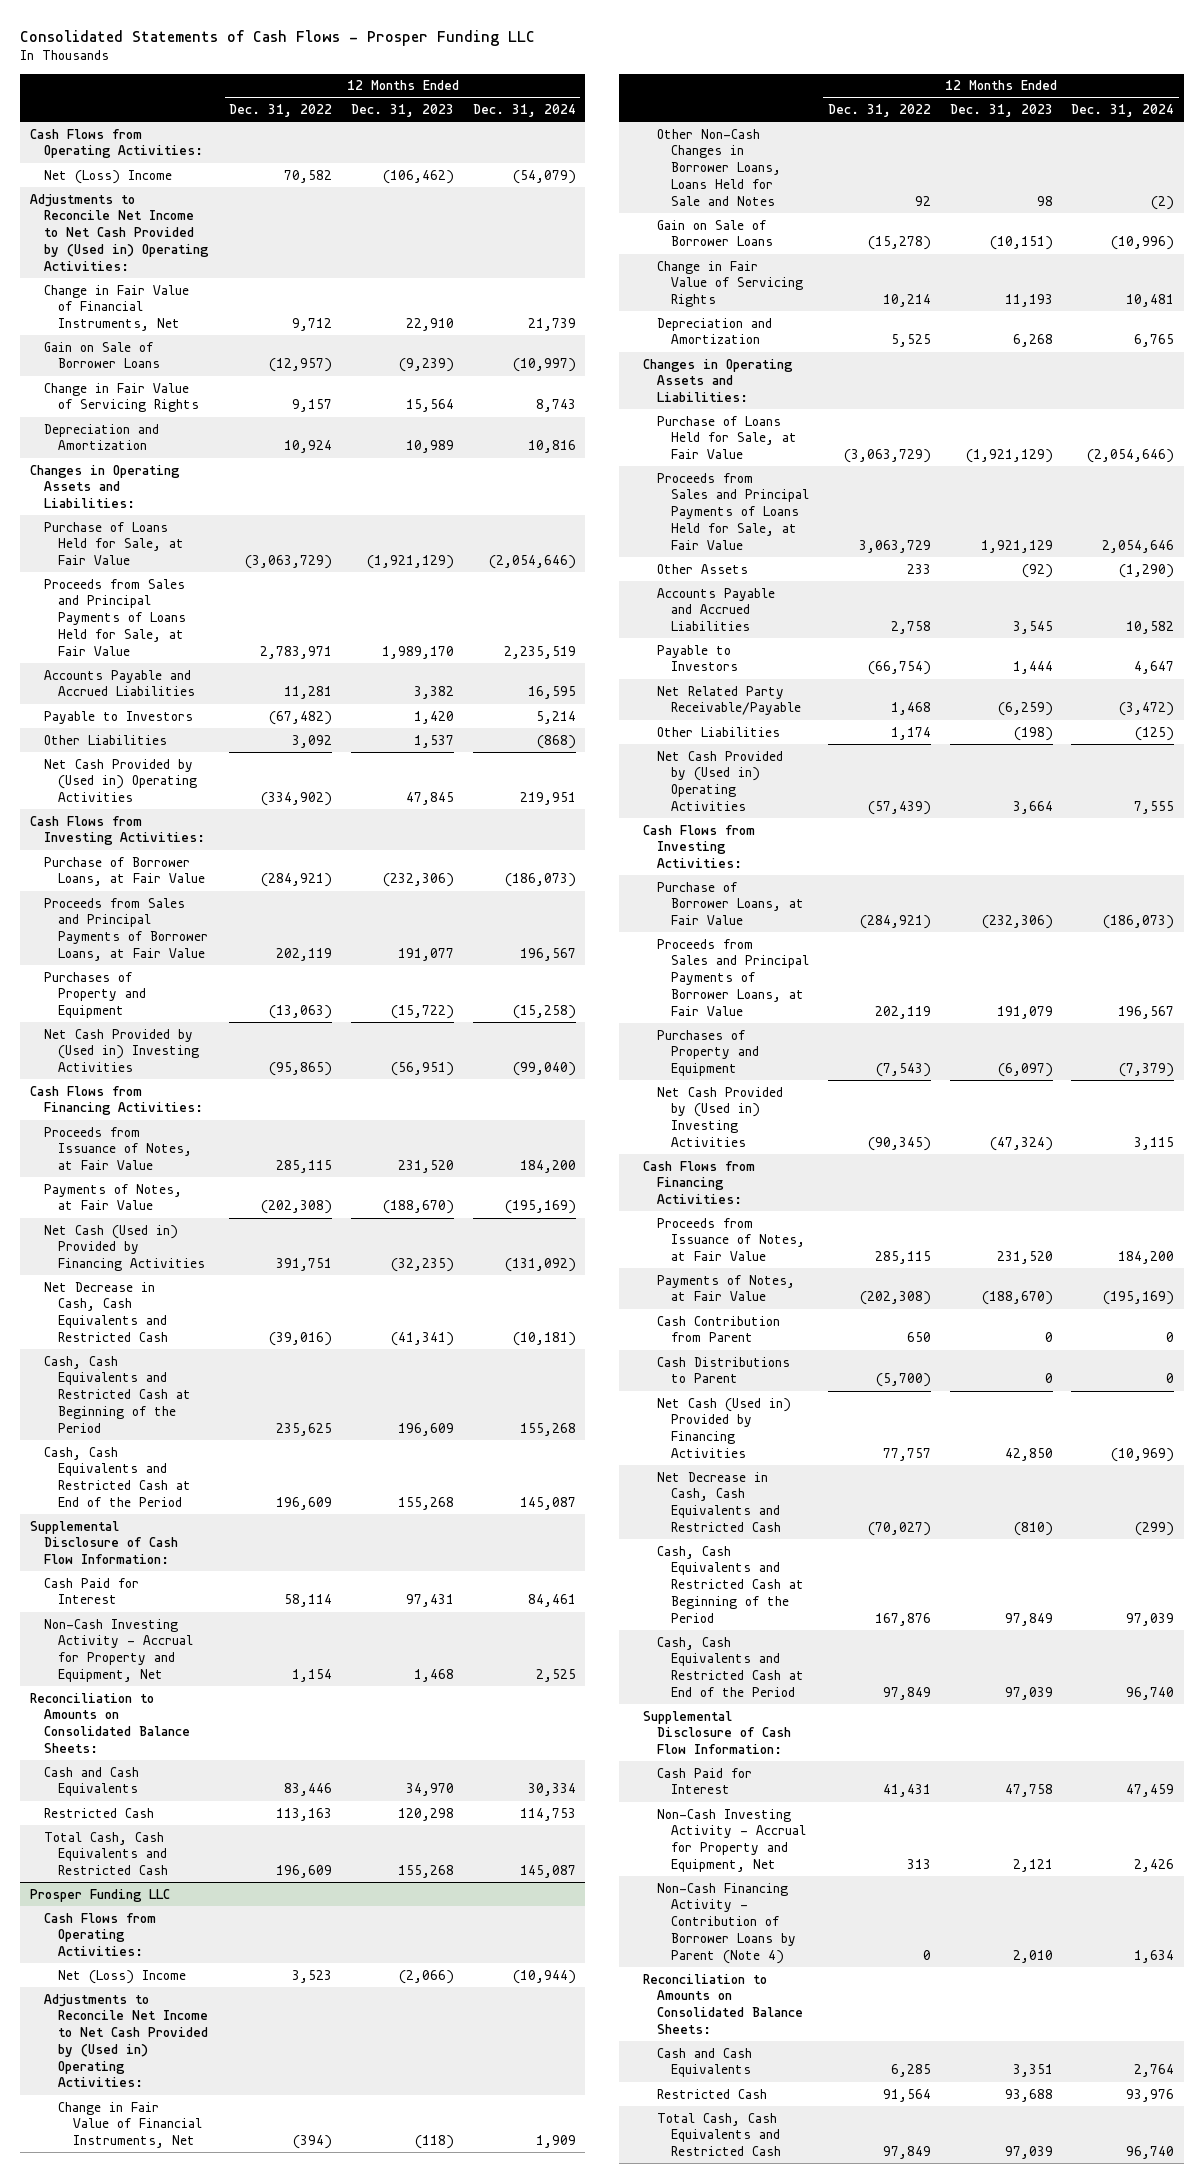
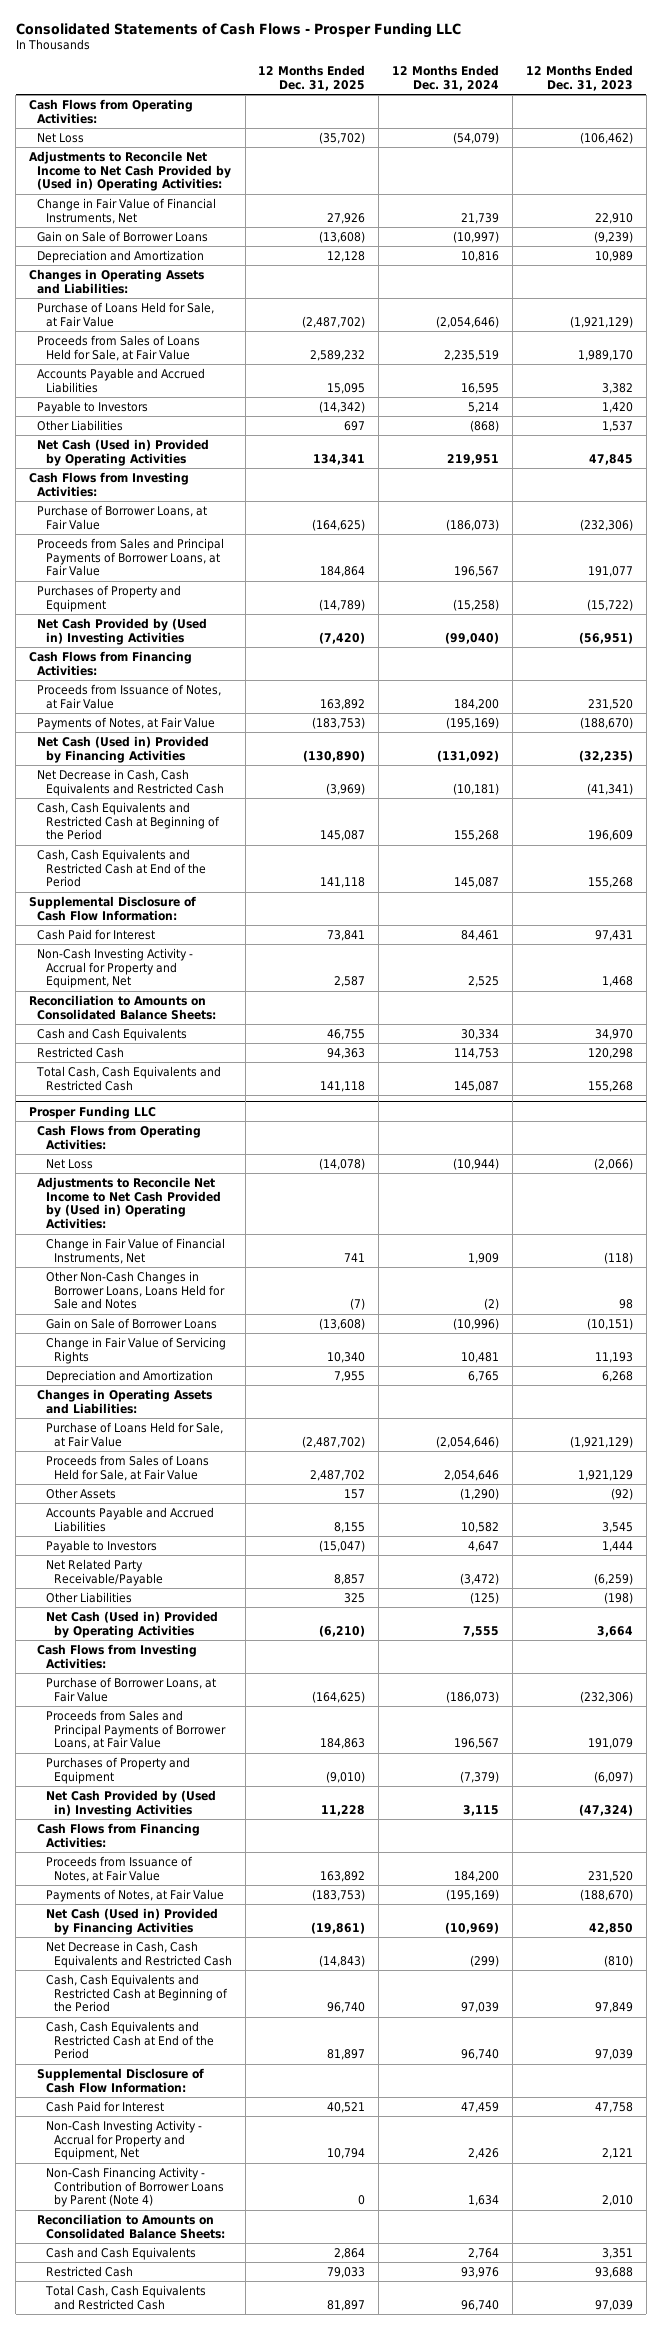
- | 12 Months Ended Dec. 31, 2022 | 12 Months Ended Dec. 31, 2023 | 12 Months Ended Dec. 31, 2024
+ | 12 Months Ended Dec. 31, 2025 | 12 Months Ended Dec. 31, 2024 | 12 Months Ended Dec. 31, 2023
- Net (Loss) Income | 70,582 | (106,462) | (54,079)
+ Net Loss | (35,702) | (54,079) | (106,462)
- Change in Fair Value of Servicing Rights | 9,157 | 15,564 | 8,743
- Proceeds from Sales and Principal Payments of Loans Held for Sale, at Fair Value | 2,783,971 | 1,989,170 | 2,235,519
+ Proceeds from Sales of Loans Held for Sale, at Fair Value | 2,589,232 | 2,235,519 | 1,989,170
- Net Cash Provided by (Used in) Operating Activities | (334,902) | 47,845 | 219,951
+ Net Cash (Used in) Provided by Operating Activities | 134,341 | 219,951 | 47,845
@ Prosper Funding LLC
- Net (Loss) Income | 3,523 | (2,066) | (10,944)
+ Net Loss | (14,078) | (10,944) | (2,066)
- Proceeds from Sales and Principal Payments of Loans Held for Sale, at Fair Value | 3,063,729 | 1,921,129 | 2,054,646
+ Proceeds from Sales of Loans Held for Sale, at Fair Value | 2,487,702 | 2,054,646 | 1,921,129
- Net Cash Provided by (Used in) Operating Activities | (57,439) | 3,664 | 7,555
+ Net Cash (Used in) Provided by Operating Activities | (6,210) | 7,555 | 3,664
- Cash Contribution from Parent | 650 | 0 | 0
- Cash Distributions to Parent | (5,700) | 0 | 0

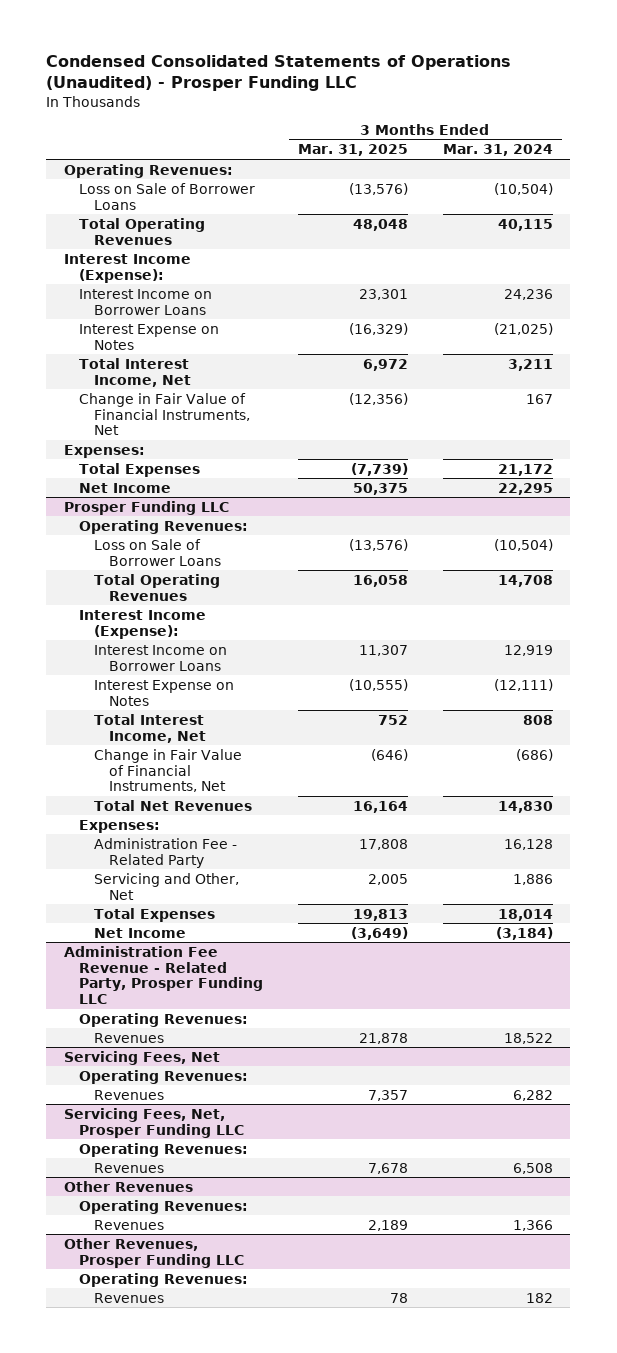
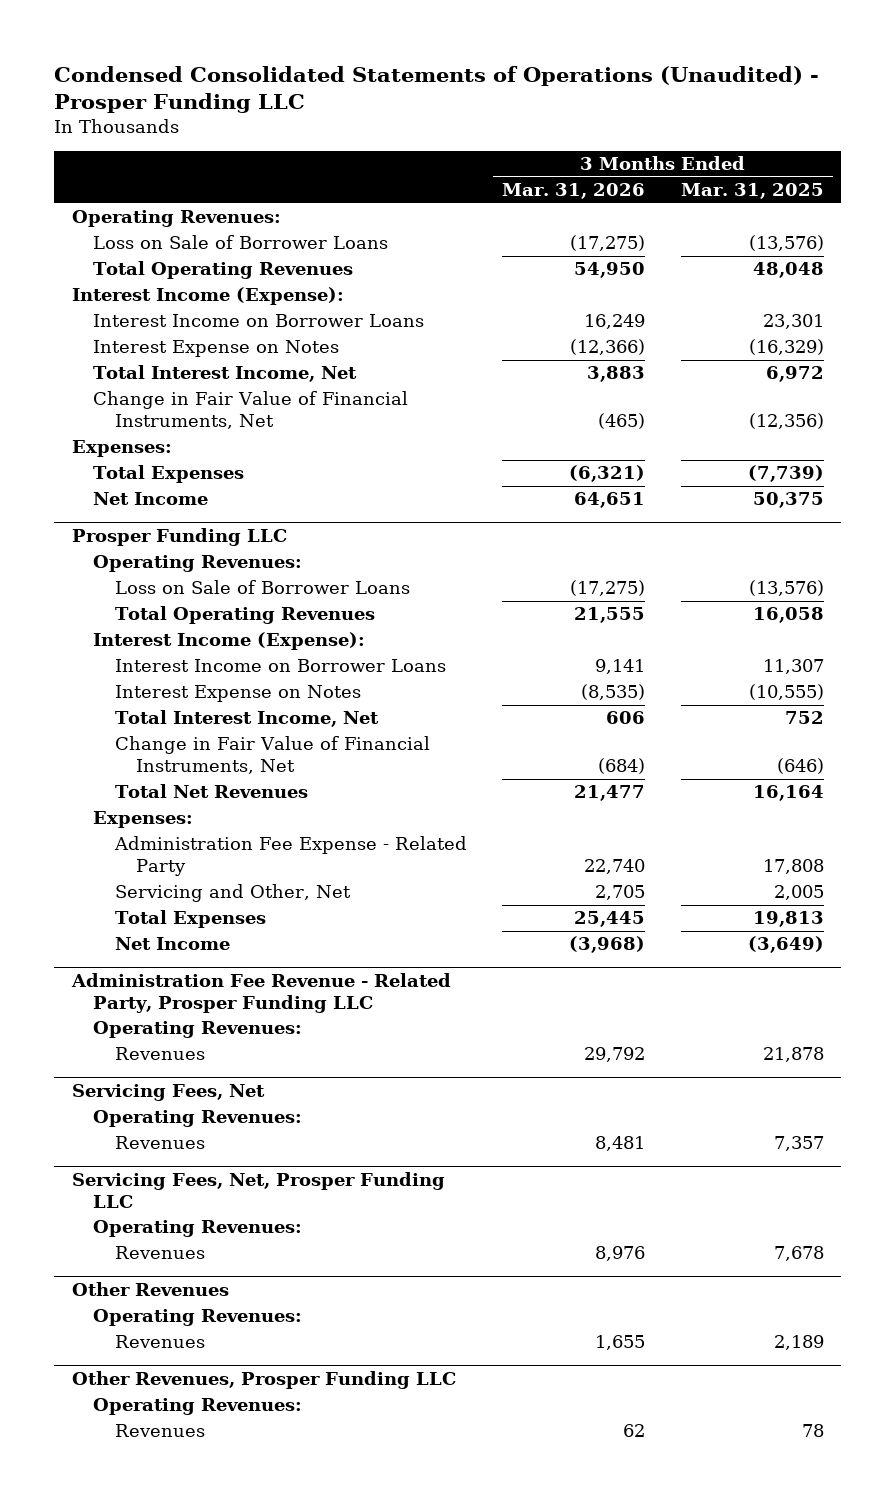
- | 3 Months Ended Mar. 31, 2025 | 3 Months Ended Mar. 31, 2024
+ | 3 Months Ended Mar. 31, 2026 | 3 Months Ended Mar. 31, 2025
@ Prosper Funding LLC
- Administration Fee - Related Party | 17,808 | 16,128
+ Administration Fee Expense - Related Party | 22,740 | 17,808

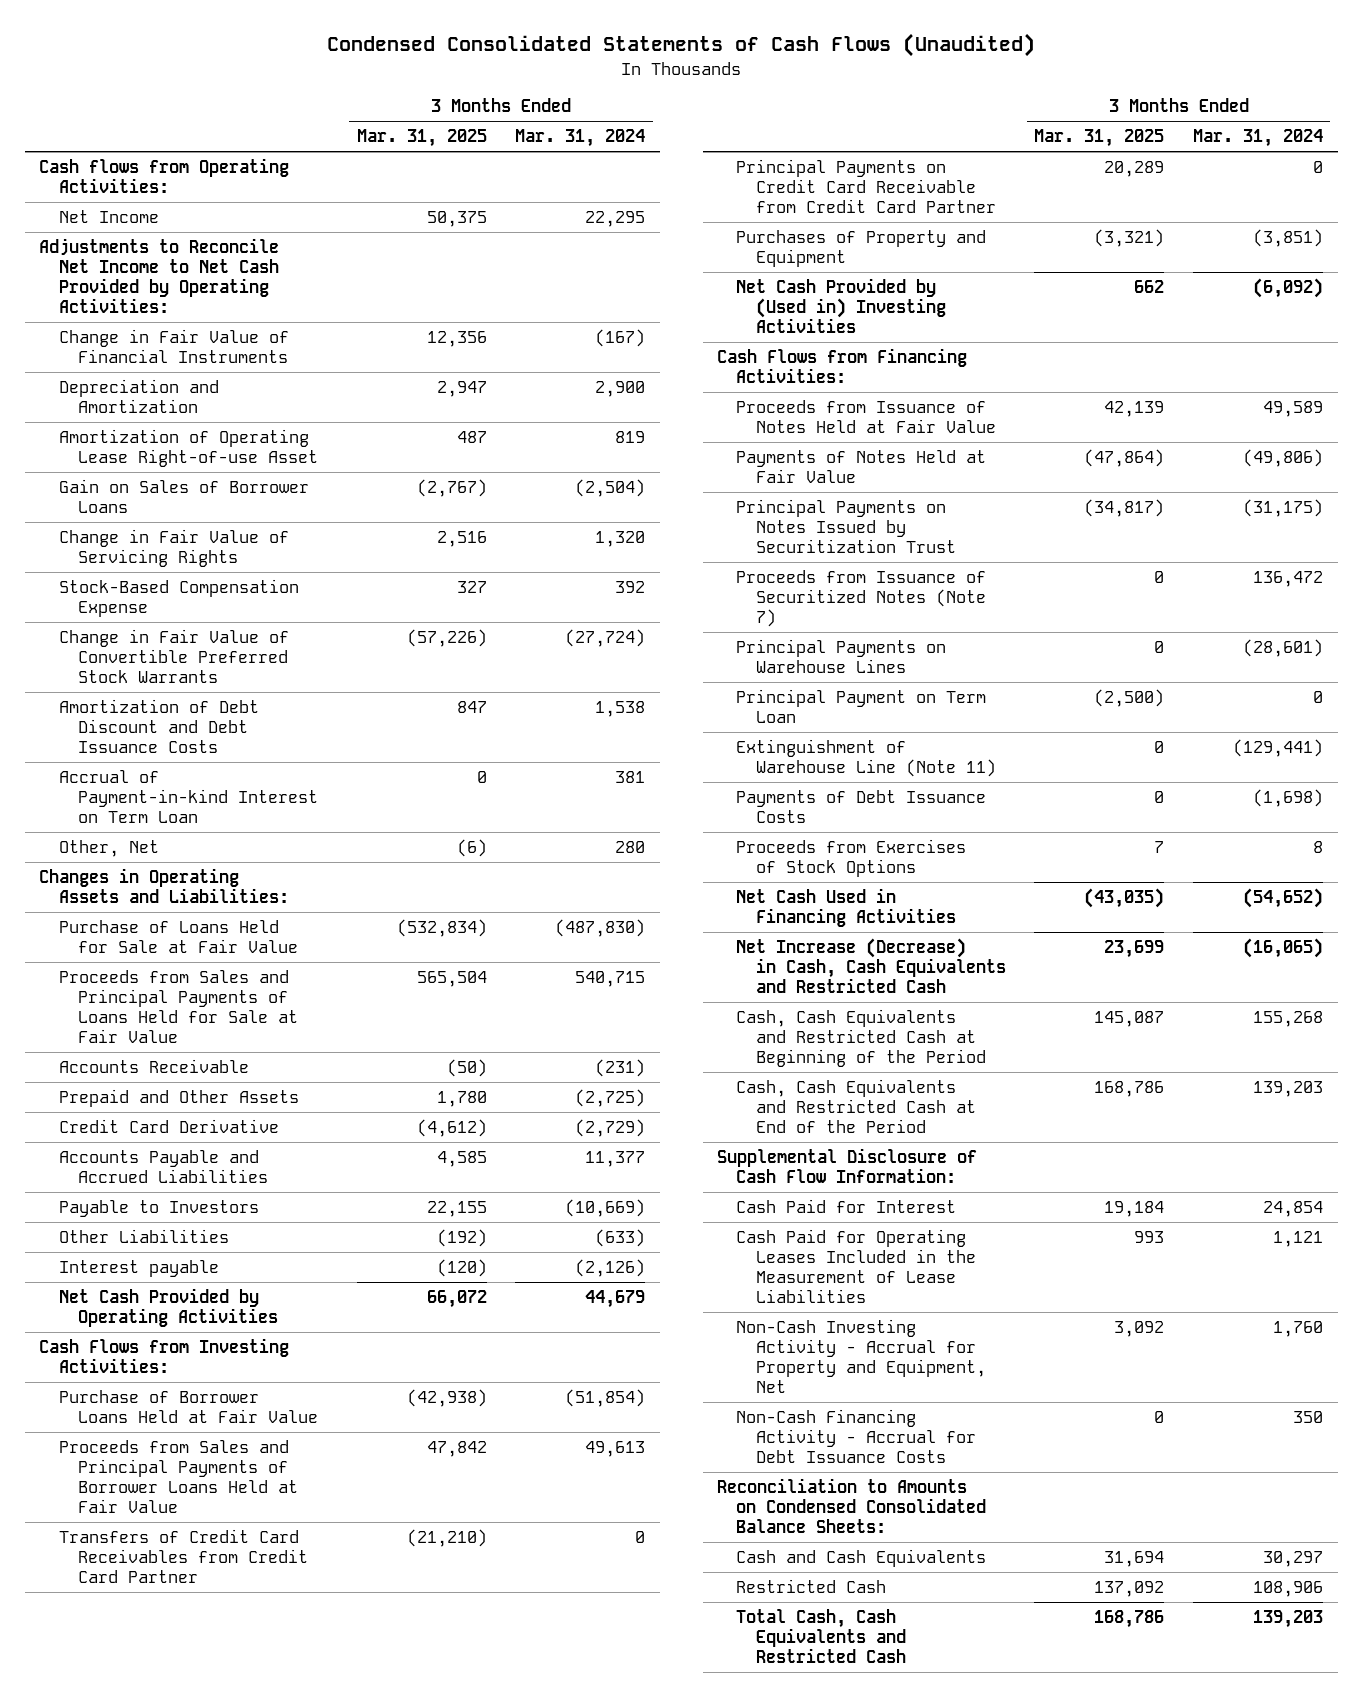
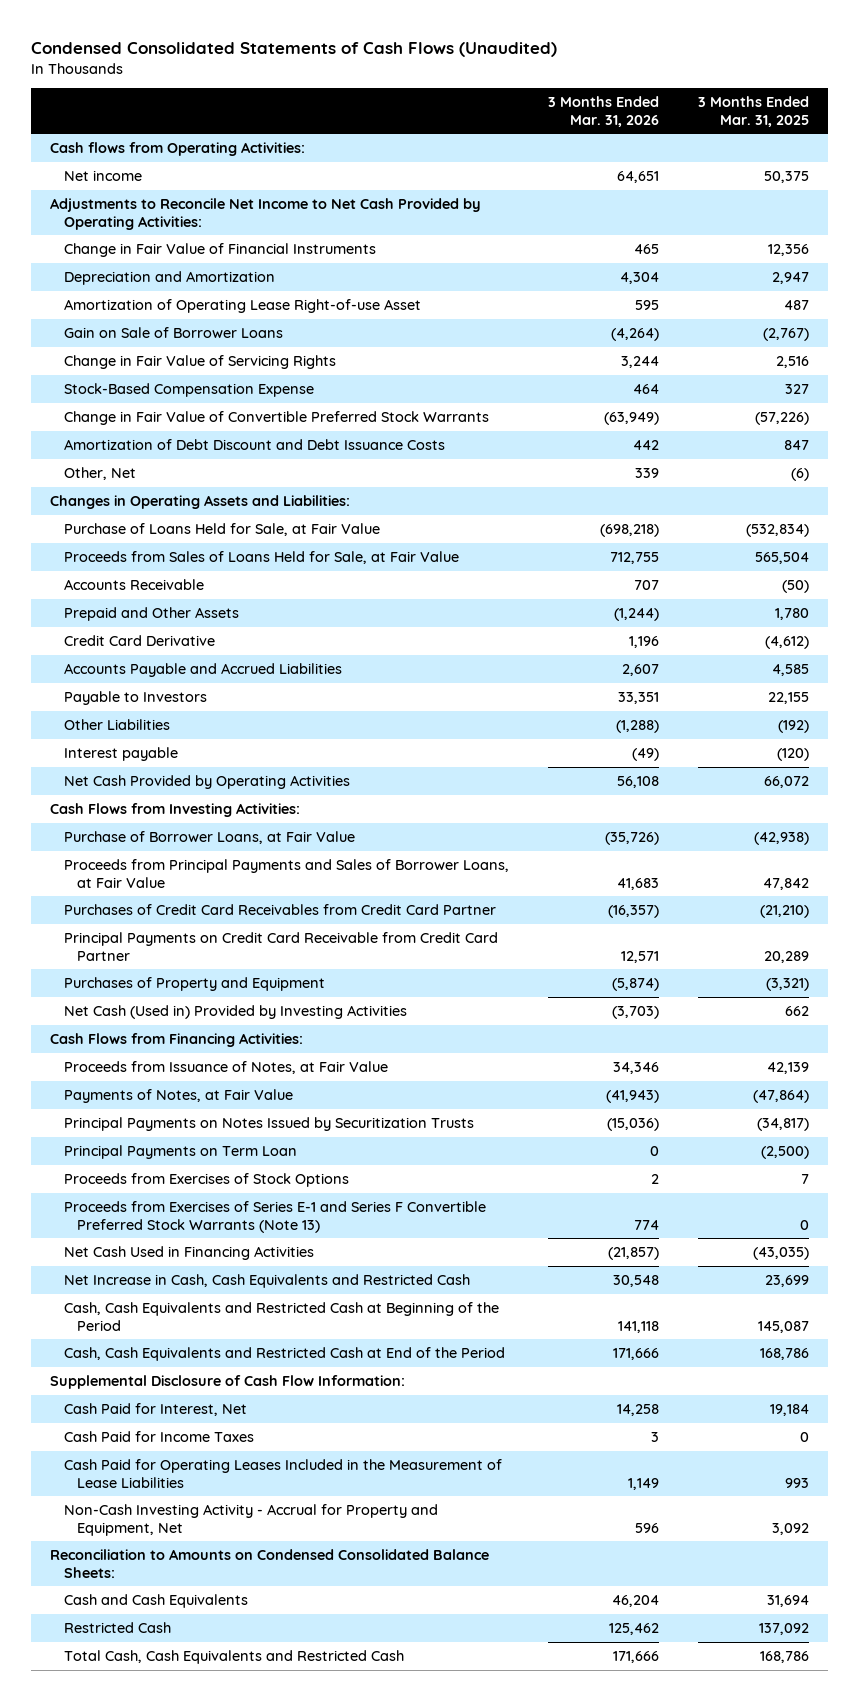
- | 3 Months Ended Mar. 31, 2025 | 3 Months Ended Mar. 31, 2024
+ | 3 Months Ended Mar. 31, 2026 | 3 Months Ended Mar. 31, 2025
- Net Income | 50,375 | 22,295
+ Net income | 64,651 | 50,375
- Gain on Sales of Borrower Loans | (2,767) | (2,504)
+ Gain on Sale of Borrower Loans | (4,264) | (2,767)
- Accrual of Payment-in-kind Interest on Term Loan | 0 | 381
- Purchase of Loans Held for Sale at Fair Value | (532,834) | (487,830)
- Proceeds from Sales and Principal Payments of Loans Held for Sale at Fair Value | 565,504 | 540,715
+ Purchase of Loans Held for Sale, at Fair Value | (698,218) | (532,834)
+ Proceeds from Sales of Loans Held for Sale, at Fair Value | 712,755 | 565,504
- Purchase of Borrower Loans Held at Fair Value | (42,938) | (51,854)
- Proceeds from Sales and Principal Payments of Borrower Loans Held at Fair Value | 47,842 | 49,613
- Transfers of Credit Card Receivables from Credit Card Partner | (21,210) | 0
+ Purchase of Borrower Loans, at Fair Value | (35,726) | (42,938)
+ Proceeds from Principal Payments and Sales of Borrower Loans, at Fair Value | 41,683 | 47,842
+ Purchases of Credit Card Receivables from Credit Card Partner | (16,357) | (21,210)
- Net Cash Provided by (Used in) Investing Activities | 662 | (6,092)
+ Net Cash (Used in) Provided by Investing Activities | (3,703) | 662
- Proceeds from Issuance of Notes Held at Fair Value | 42,139 | 49,589
- Payments of Notes Held at Fair Value | (47,864) | (49,806)
- Principal Payments on Notes Issued by Securitization Trust | (34,817) | (31,175)
- Proceeds from Issuance of Securitized Notes (Note 7) | 0 | 136,472
- Principal Payments on Warehouse Lines | 0 | (28,601)
- Principal Payment on Term Loan | (2,500) | 0
- Extinguishment of Warehouse Line (Note 11) | 0 | (129,441)
- Payments of Debt Issuance Costs | 0 | (1,698)
+ Proceeds from Issuance of Notes, at Fair Value | 34,346 | 42,139
+ Payments of Notes, at Fair Value | (41,943) | (47,864)
+ Principal Payments on Notes Issued by Securitization Trusts | (15,036) | (34,817)
+ Principal Payments on Term Loan | 0 | (2,500)
+ Proceeds from Exercises of Series E-1 and Series F Convertible Preferred Stock Warrants (Note 13) | 774 | 0
- Net Increase (Decrease) in Cash, Cash Equivalents and Restricted Cash | 23,699 | (16,065)
+ Net Increase in Cash, Cash Equivalents and Restricted Cash | 30,548 | 23,699
- Cash Paid for Interest | 19,184 | 24,854
+ Cash Paid for Interest, Net | 14,258 | 19,184
+ Cash Paid for Income Taxes | 3 | 0
- Non-Cash Financing Activity - Accrual for Debt Issuance Costs | 0 | 350

